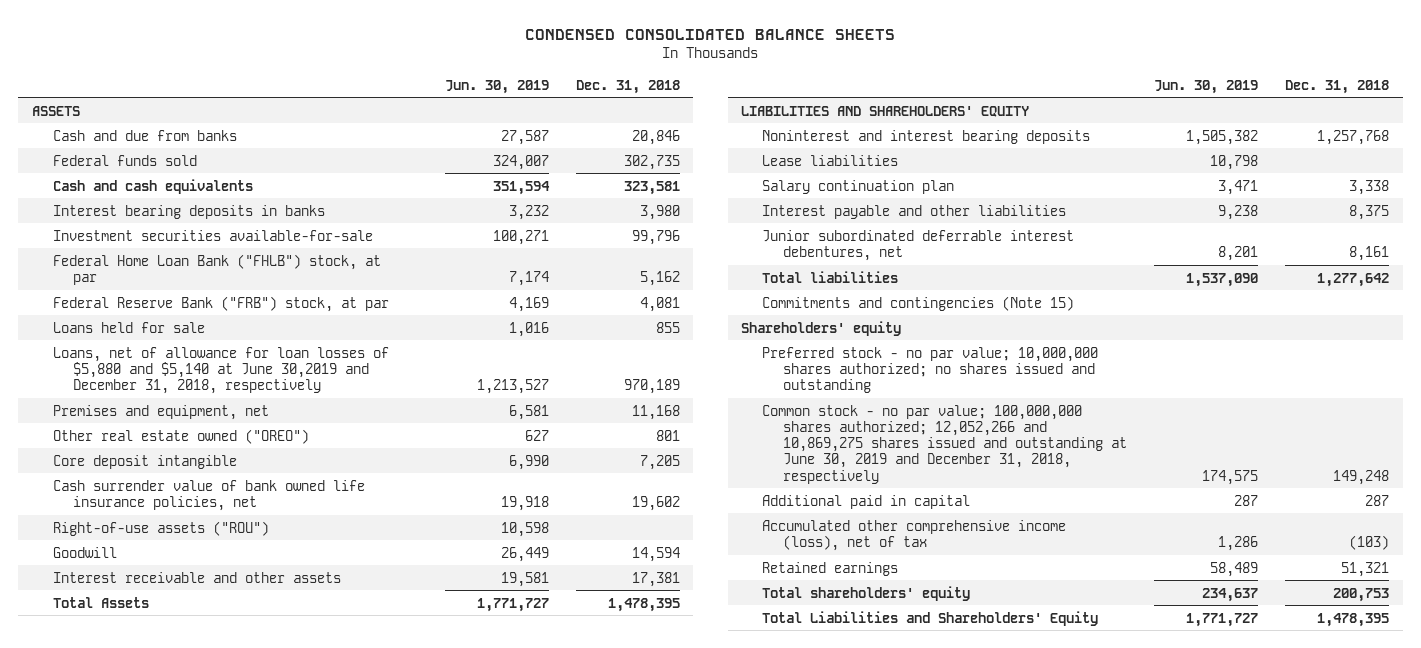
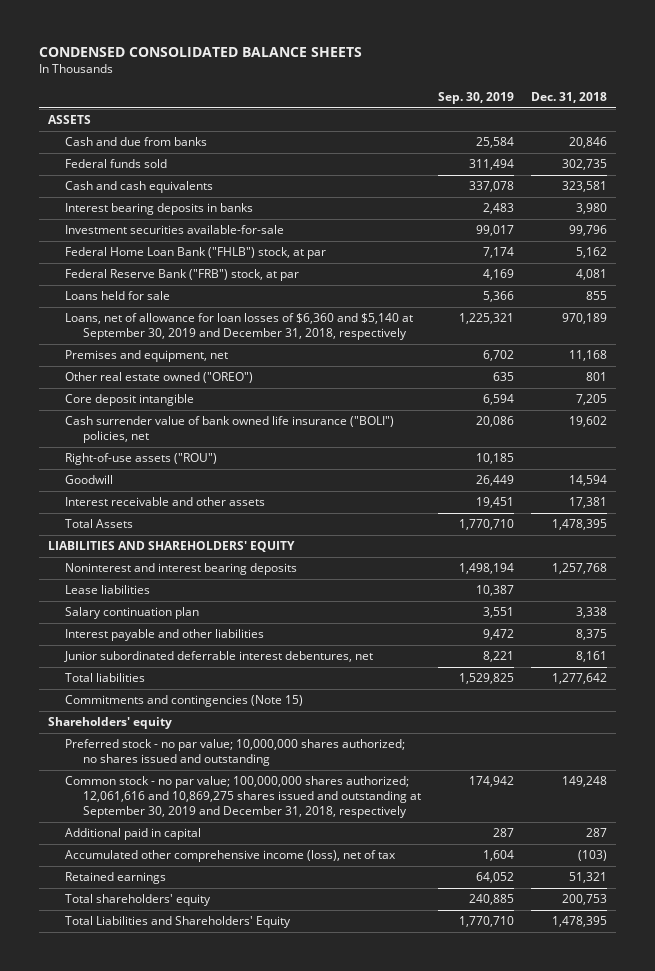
- | Jun. 30, 2019 | Dec. 31, 2018
+ | Sep. 30, 2019 | Dec. 31, 2018
- Loans, net of allowance for loan losses of $5,880 and $5,140 at June 30,2019 and December 31, 2018, respectively | 1,213,527 | 970,189
+ Loans, net of allowance for loan losses of $6,360 and $5,140 at September 30, 2019 and December 31, 2018, respectively | 1,225,321 | 970,189
- Cash surrender value of bank owned life insurance policies, net | 19,918 | 19,602
+ Cash surrender value of bank owned life insurance ("BOLI") policies, net | 20,086 | 19,602
- Common stock - no par value; 100,000,000 shares authorized; 12,052,266 and 10,869,275 shares issued and outstanding at June 30, 2019 and December 31, 2018, respectively | 174,575 | 149,248
+ Common stock - no par value; 100,000,000 shares authorized; 12,061,616 and 10,869,275 shares issued and outstanding at September 30, 2019 and December 31, 2018, respectively | 174,942 | 149,248

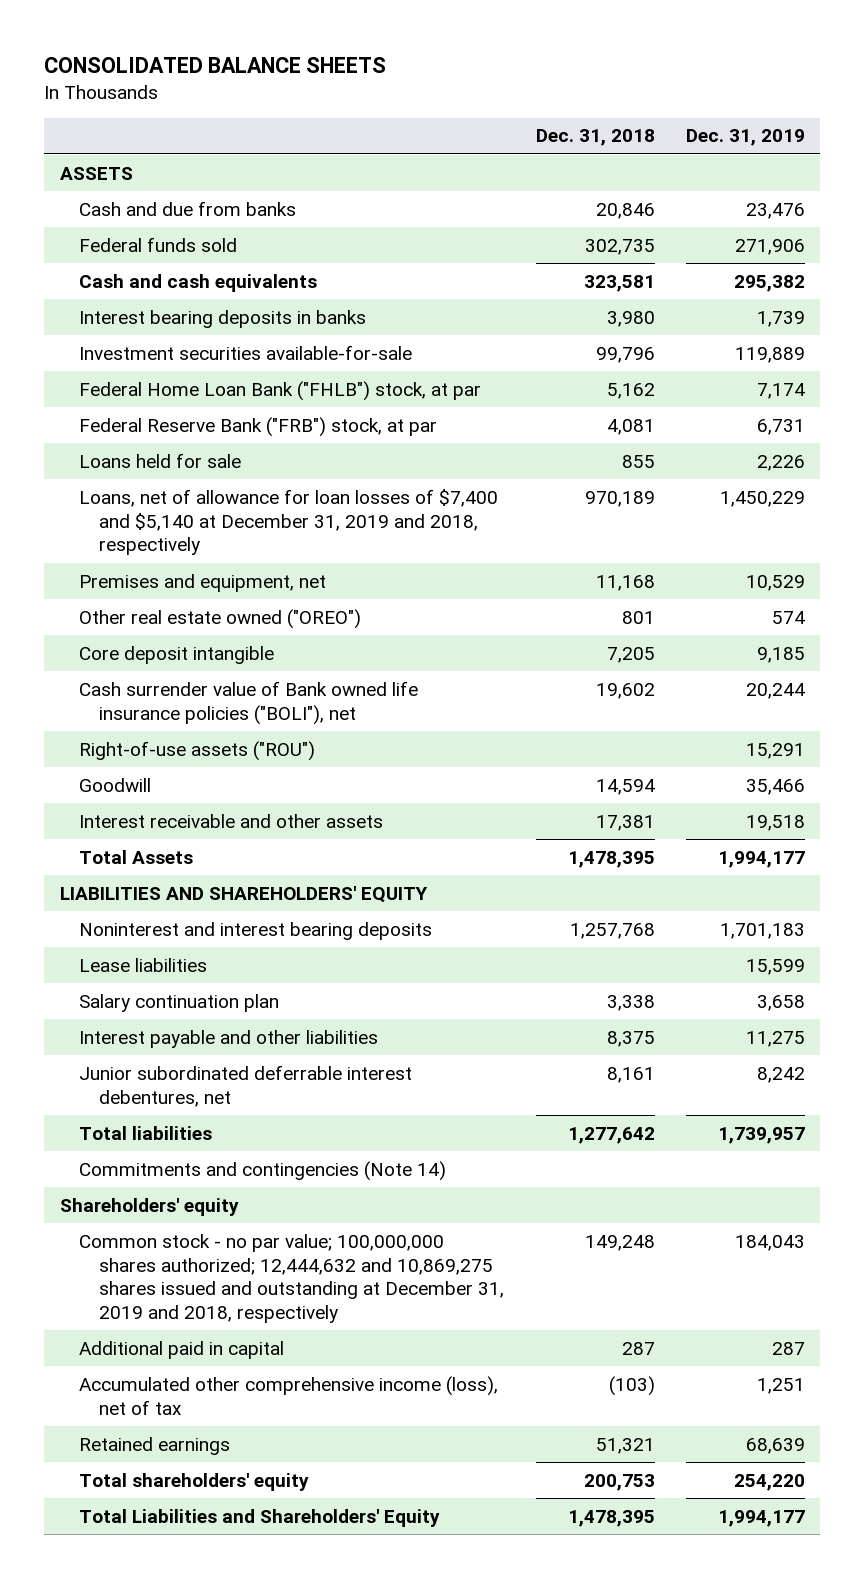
- CONDENSED CONSOLIDATED BALANCE SHEETS
+ CONSOLIDATED BALANCE SHEETS
- | Sep. 30, 2019 | Dec. 31, 2018
+ | Dec. 31, 2018 | Dec. 31, 2019
- Loans, net of allowance for loan losses of $6,360 and $5,140 at September 30, 2019 and December 31, 2018, respectively | 1,225,321 | 970,189
+ Loans, net of allowance for loan losses of $7,400 and $5,140 at December 31, 2019 and 2018, respectively | 970,189 | 1,450,229
- Cash surrender value of bank owned life insurance ("BOLI") policies, net | 20,086 | 19,602
+ Cash surrender value of Bank owned life insurance policies ("BOLI"), net | 19,602 | 20,244
- Commitments and contingencies (Note 15)
+ Commitments and contingencies (Note 14)
- Preferred stock - no par value; 10,000,000 shares authorized; no shares issued and outstanding
- Common stock - no par value; 100,000,000 shares authorized; 12,061,616 and 10,869,275 shares issued and outstanding at September 30, 2019 and December 31, 2018, respectively | 174,942 | 149,248
+ Common stock - no par value; 100,000,000 shares authorized; 12,444,632 and 10,869,275 shares issued and outstanding at December 31, 2019 and 2018, respectively | 149,248 | 184,043

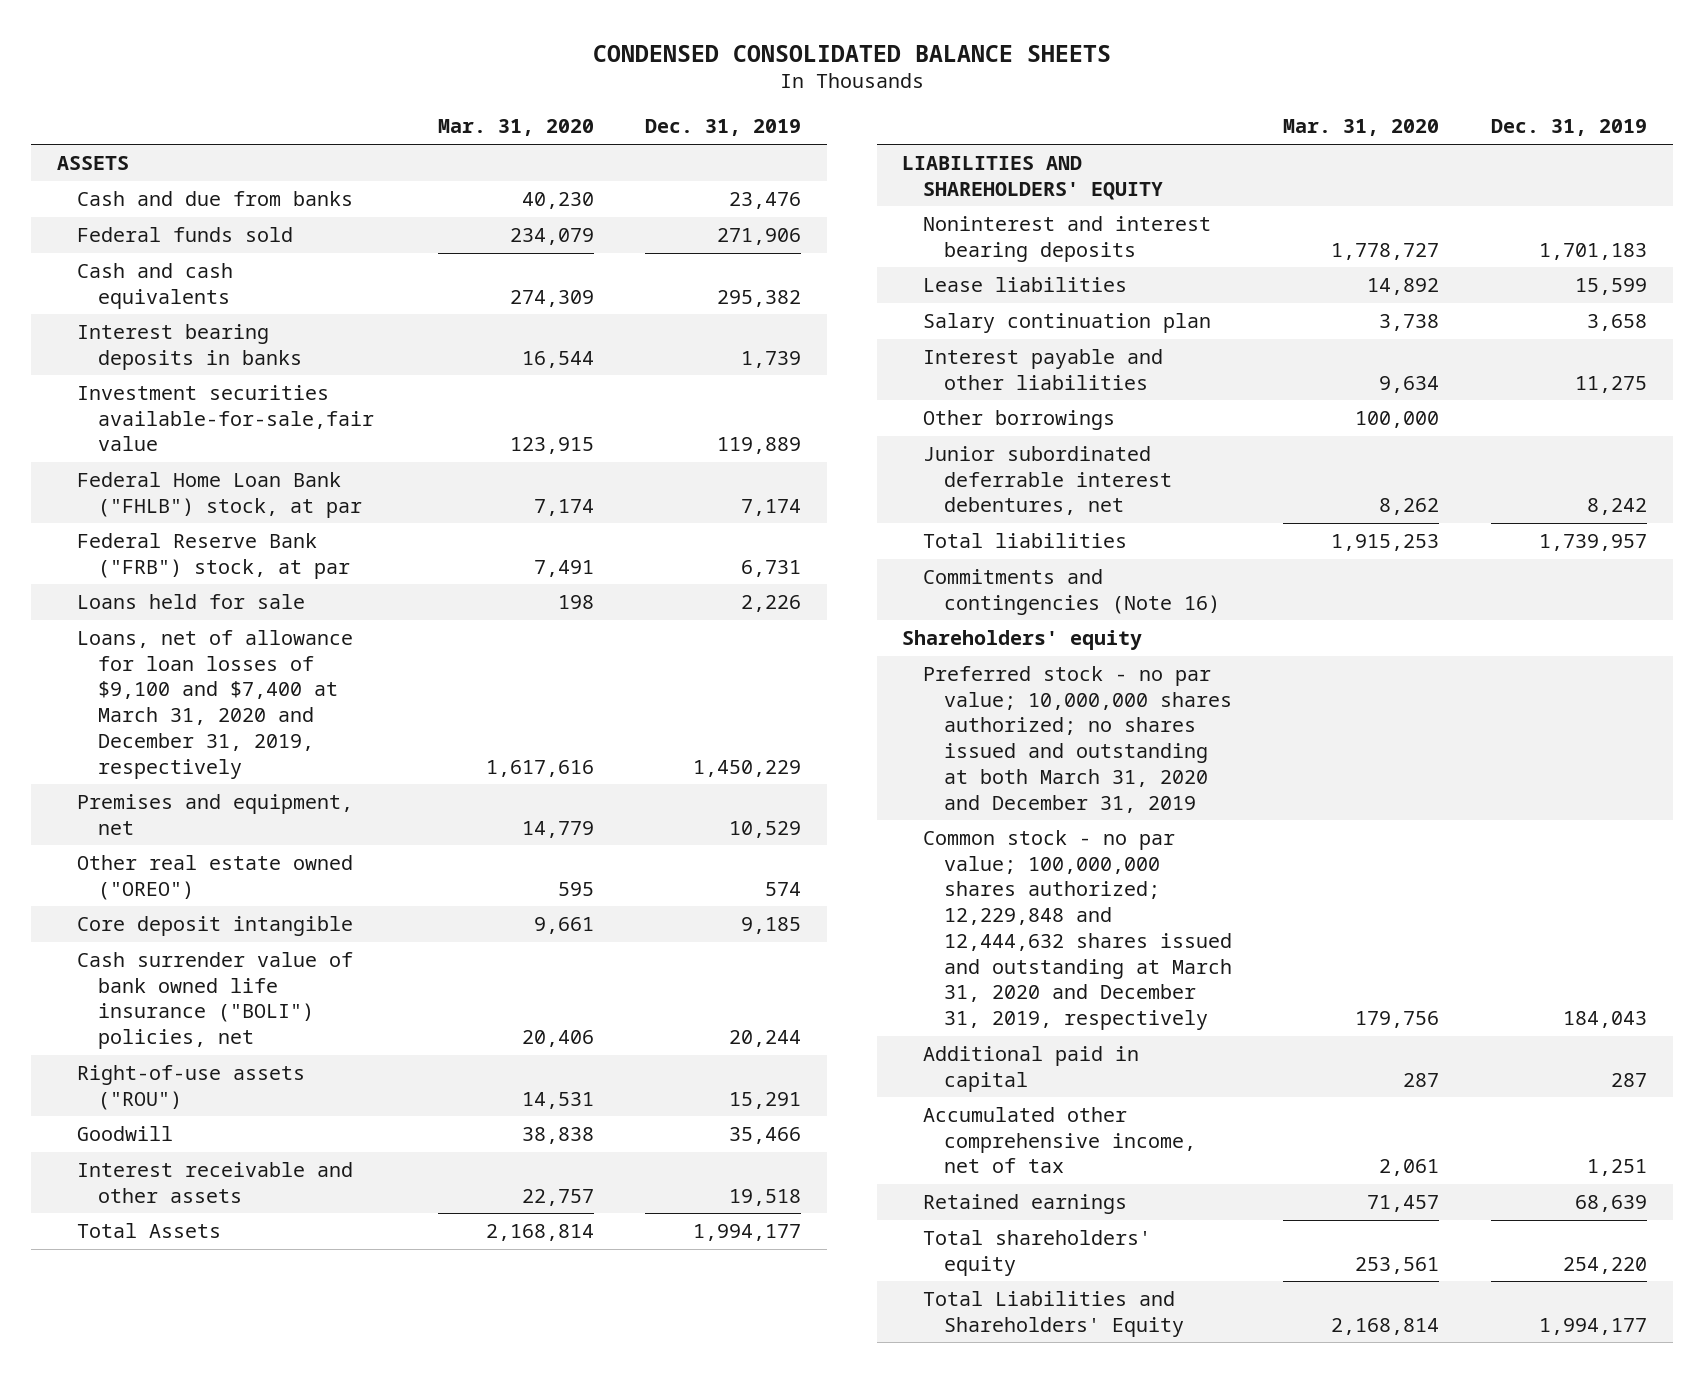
- CONSOLIDATED BALANCE SHEETS
+ CONDENSED CONSOLIDATED BALANCE SHEETS
- | Dec. 31, 2018 | Dec. 31, 2019
+ | Mar. 31, 2020 | Dec. 31, 2019
- Investment securities available-for-sale | 99,796 | 119,889
+ Investment securities available-for-sale,fair value | 123,915 | 119,889
- Loans, net of allowance for loan losses of $7,400 and $5,140 at December 31, 2019 and 2018, respectively | 970,189 | 1,450,229
+ Loans, net of allowance for loan losses of $9,100 and $7,400 at March 31, 2020 and December 31, 2019, respectively | 1,617,616 | 1,450,229
- Cash surrender value of Bank owned life insurance policies ("BOLI"), net | 19,602 | 20,244
+ Cash surrender value of bank owned life insurance ("BOLI") policies, net | 20,406 | 20,244
+ Other borrowings | 100,000 |
- Commitments and contingencies (Note 14)
+ Commitments and contingencies (Note 16)
- Common stock - no par value; 100,000,000 shares authorized; 12,444,632 and 10,869,275 shares issued and outstanding at December 31, 2019 and 2018, respectively | 149,248 | 184,043
+ Preferred stock - no par value; 10,000,000 shares authorized; no shares issued and outstanding at both March 31, 2020 and December 31, 2019
+ Common stock - no par value; 100,000,000 shares authorized; 12,229,848 and 12,444,632 shares issued and outstanding at March 31, 2020 and December 31, 2019, respectively | 179,756 | 184,043
- Accumulated other comprehensive income (loss), net of tax | (103) | 1,251
+ Accumulated other comprehensive income, net of tax | 2,061 | 1,251

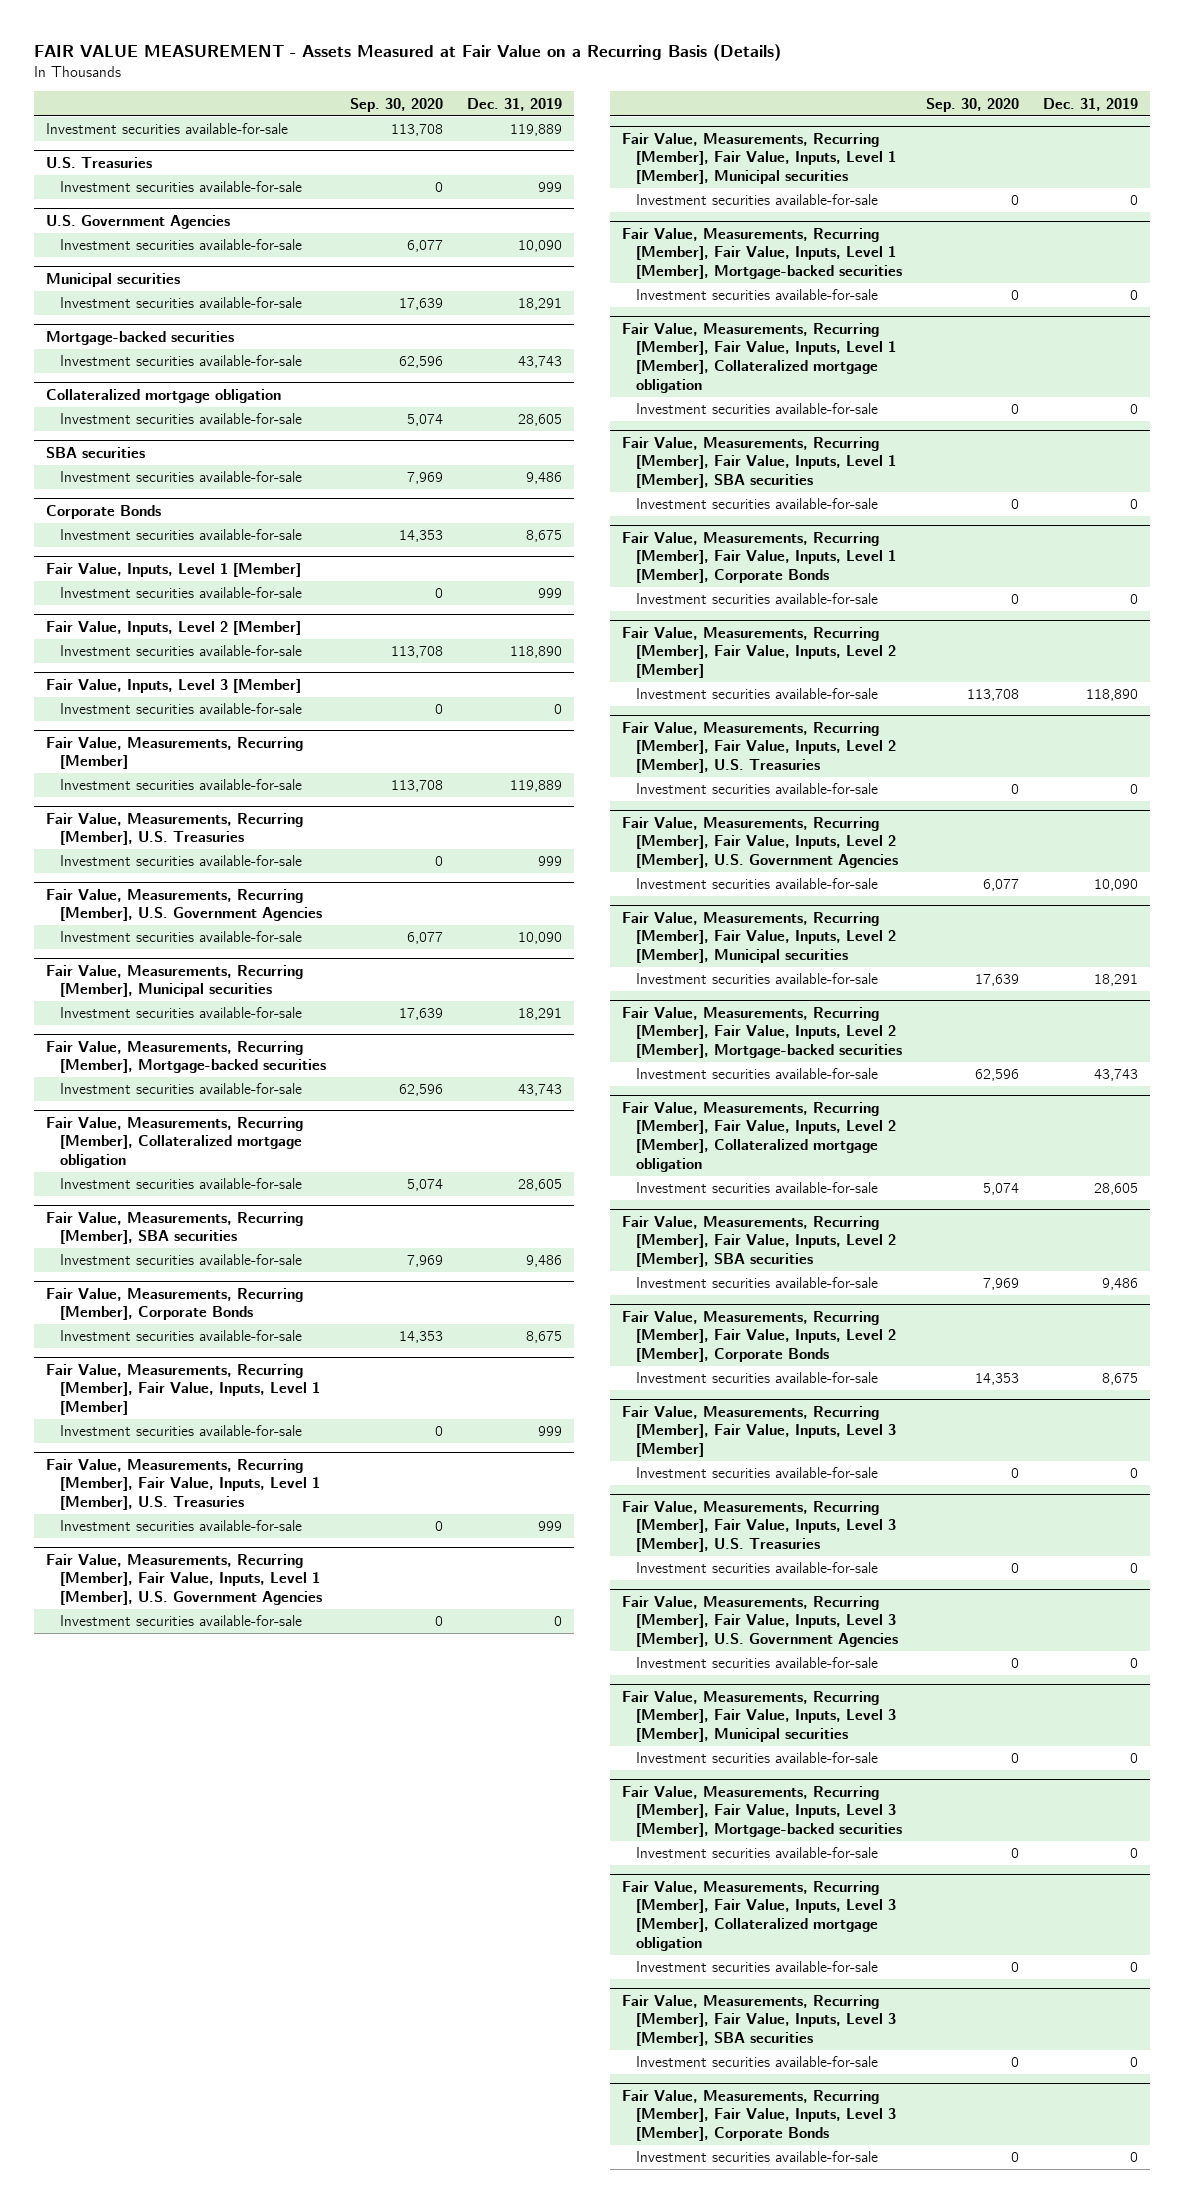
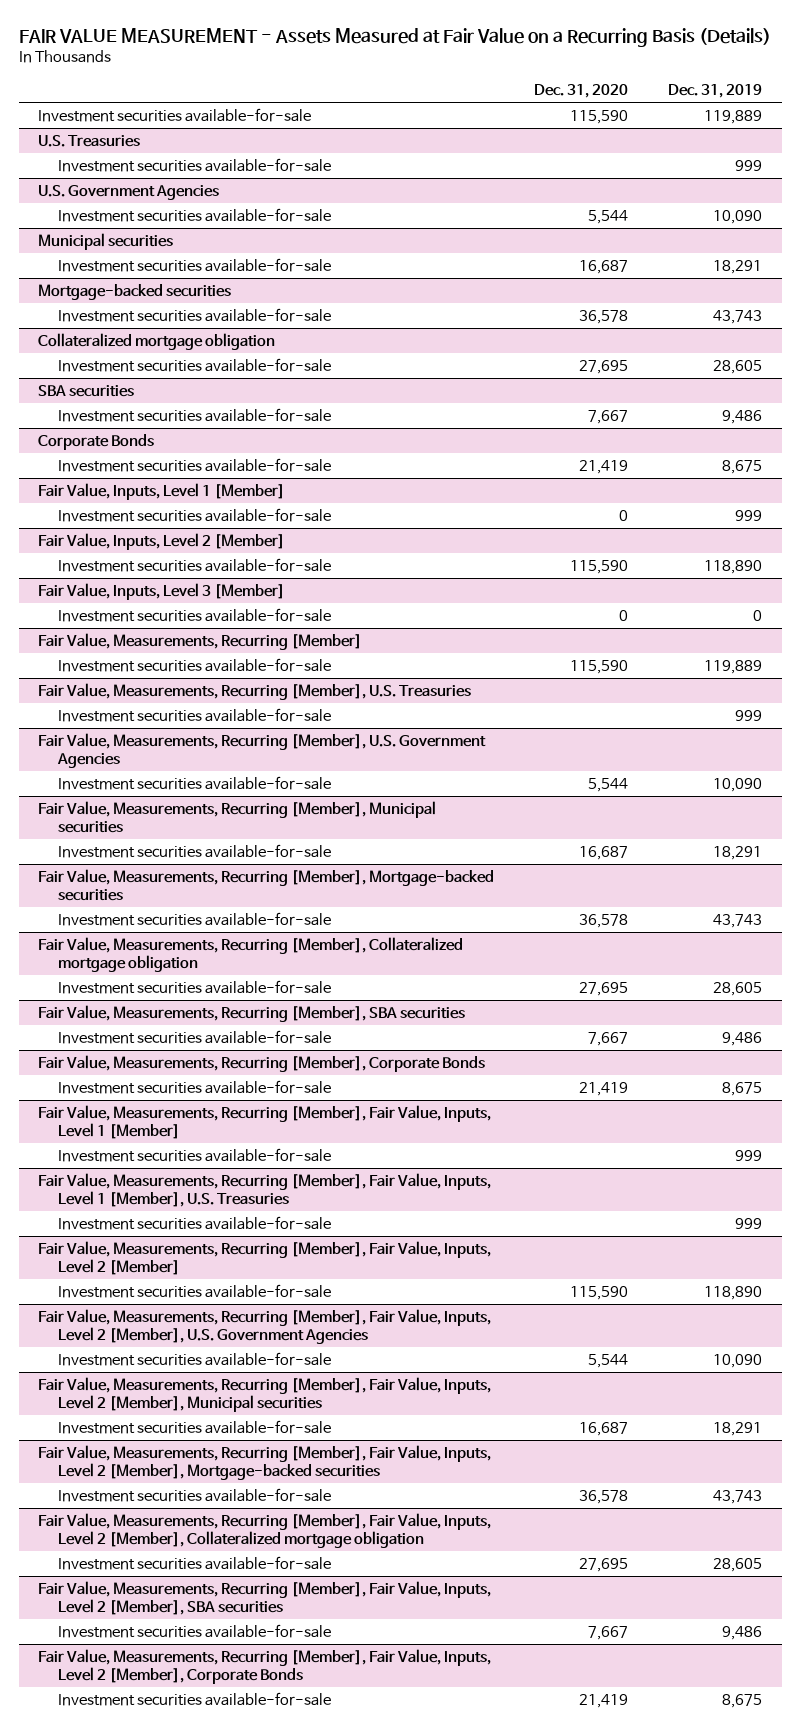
- | Sep. 30, 2020 | Dec. 31, 2019
+ | Dec. 31, 2020 | Dec. 31, 2019
- Fair Value, Measurements, Recurring [Member], Fair Value, Inputs, Level 1 [Member], U.S. Government Agencies
- Investment securities available-for-sale | 0 | 0
- Fair Value, Measurements, Recurring [Member], Fair Value, Inputs, Level 1 [Member], Municipal securities
- Investment securities available-for-sale | 0 | 0
- Fair Value, Measurements, Recurring [Member], Fair Value, Inputs, Level 1 [Member], Mortgage-backed securities
- Investment securities available-for-sale | 0 | 0
- Fair Value, Measurements, Recurring [Member], Fair Value, Inputs, Level 1 [Member], Collateralized mortgage obligation
- Investment securities available-for-sale | 0 | 0
- Fair Value, Measurements, Recurring [Member], Fair Value, Inputs, Level 1 [Member], SBA securities
- Investment securities available-for-sale | 0 | 0
- Fair Value, Measurements, Recurring [Member], Fair Value, Inputs, Level 1 [Member], Corporate Bonds
- Investment securities available-for-sale | 0 | 0
- Fair Value, Measurements, Recurring [Member], Fair Value, Inputs, Level 2 [Member], U.S. Treasuries
- Investment securities available-for-sale | 0 | 0
- Fair Value, Measurements, Recurring [Member], Fair Value, Inputs, Level 3 [Member]
- Investment securities available-for-sale | 0 | 0
- Fair Value, Measurements, Recurring [Member], Fair Value, Inputs, Level 3 [Member], U.S. Treasuries
- Investment securities available-for-sale | 0 | 0
- Fair Value, Measurements, Recurring [Member], Fair Value, Inputs, Level 3 [Member], U.S. Government Agencies
- Investment securities available-for-sale | 0 | 0
- Fair Value, Measurements, Recurring [Member], Fair Value, Inputs, Level 3 [Member], Municipal securities
- Investment securities available-for-sale | 0 | 0
- Fair Value, Measurements, Recurring [Member], Fair Value, Inputs, Level 3 [Member], Mortgage-backed securities
- Investment securities available-for-sale | 0 | 0
- Fair Value, Measurements, Recurring [Member], Fair Value, Inputs, Level 3 [Member], Collateralized mortgage obligation
- Investment securities available-for-sale | 0 | 0
- Fair Value, Measurements, Recurring [Member], Fair Value, Inputs, Level 3 [Member], SBA securities
- Investment securities available-for-sale | 0 | 0
- Fair Value, Measurements, Recurring [Member], Fair Value, Inputs, Level 3 [Member], Corporate Bonds
- Investment securities available-for-sale | 0 | 0

